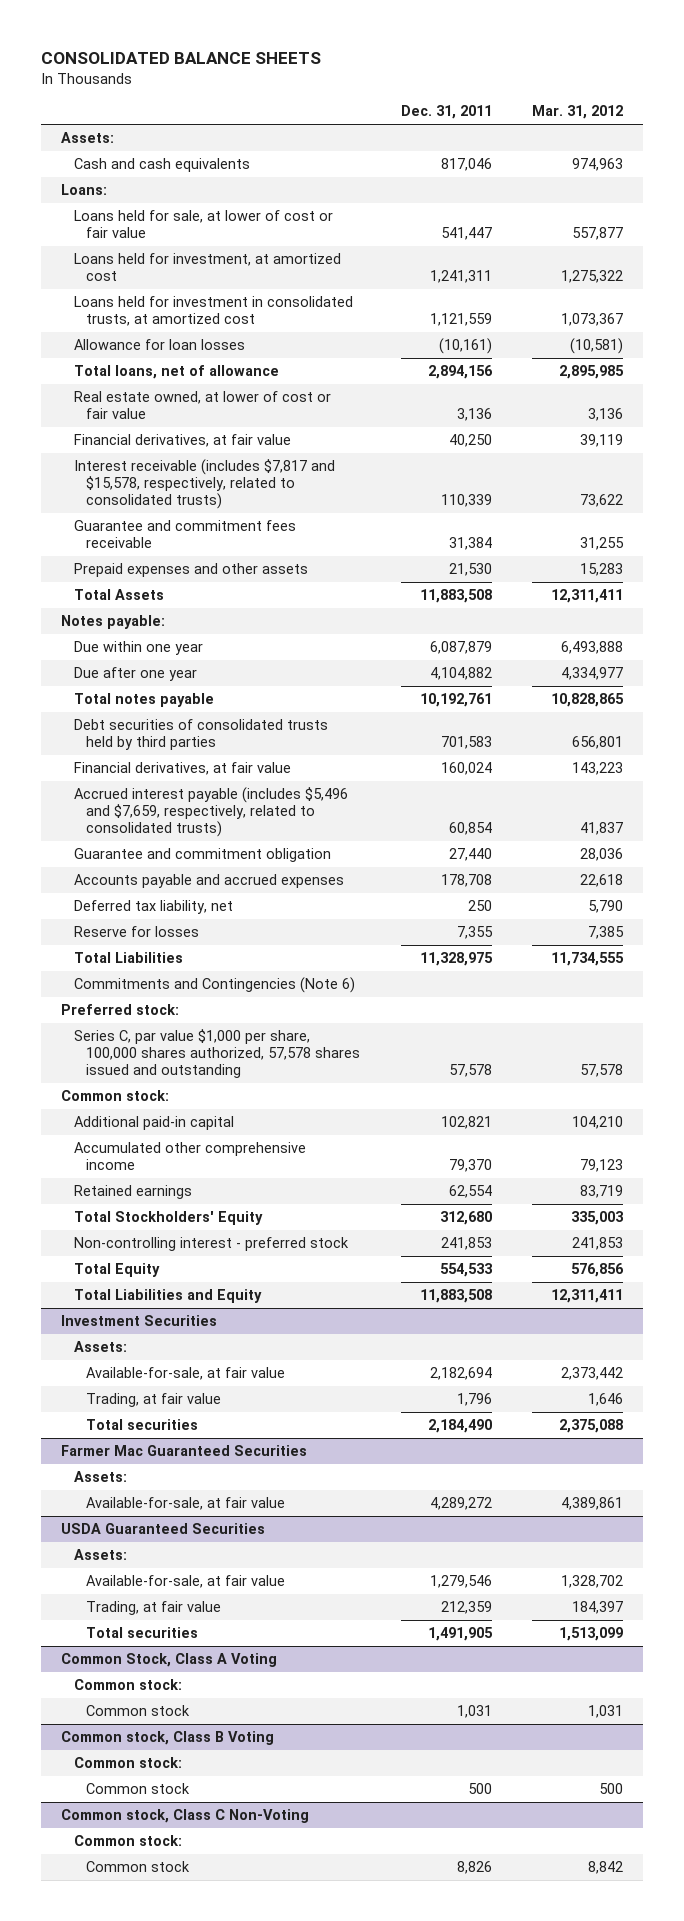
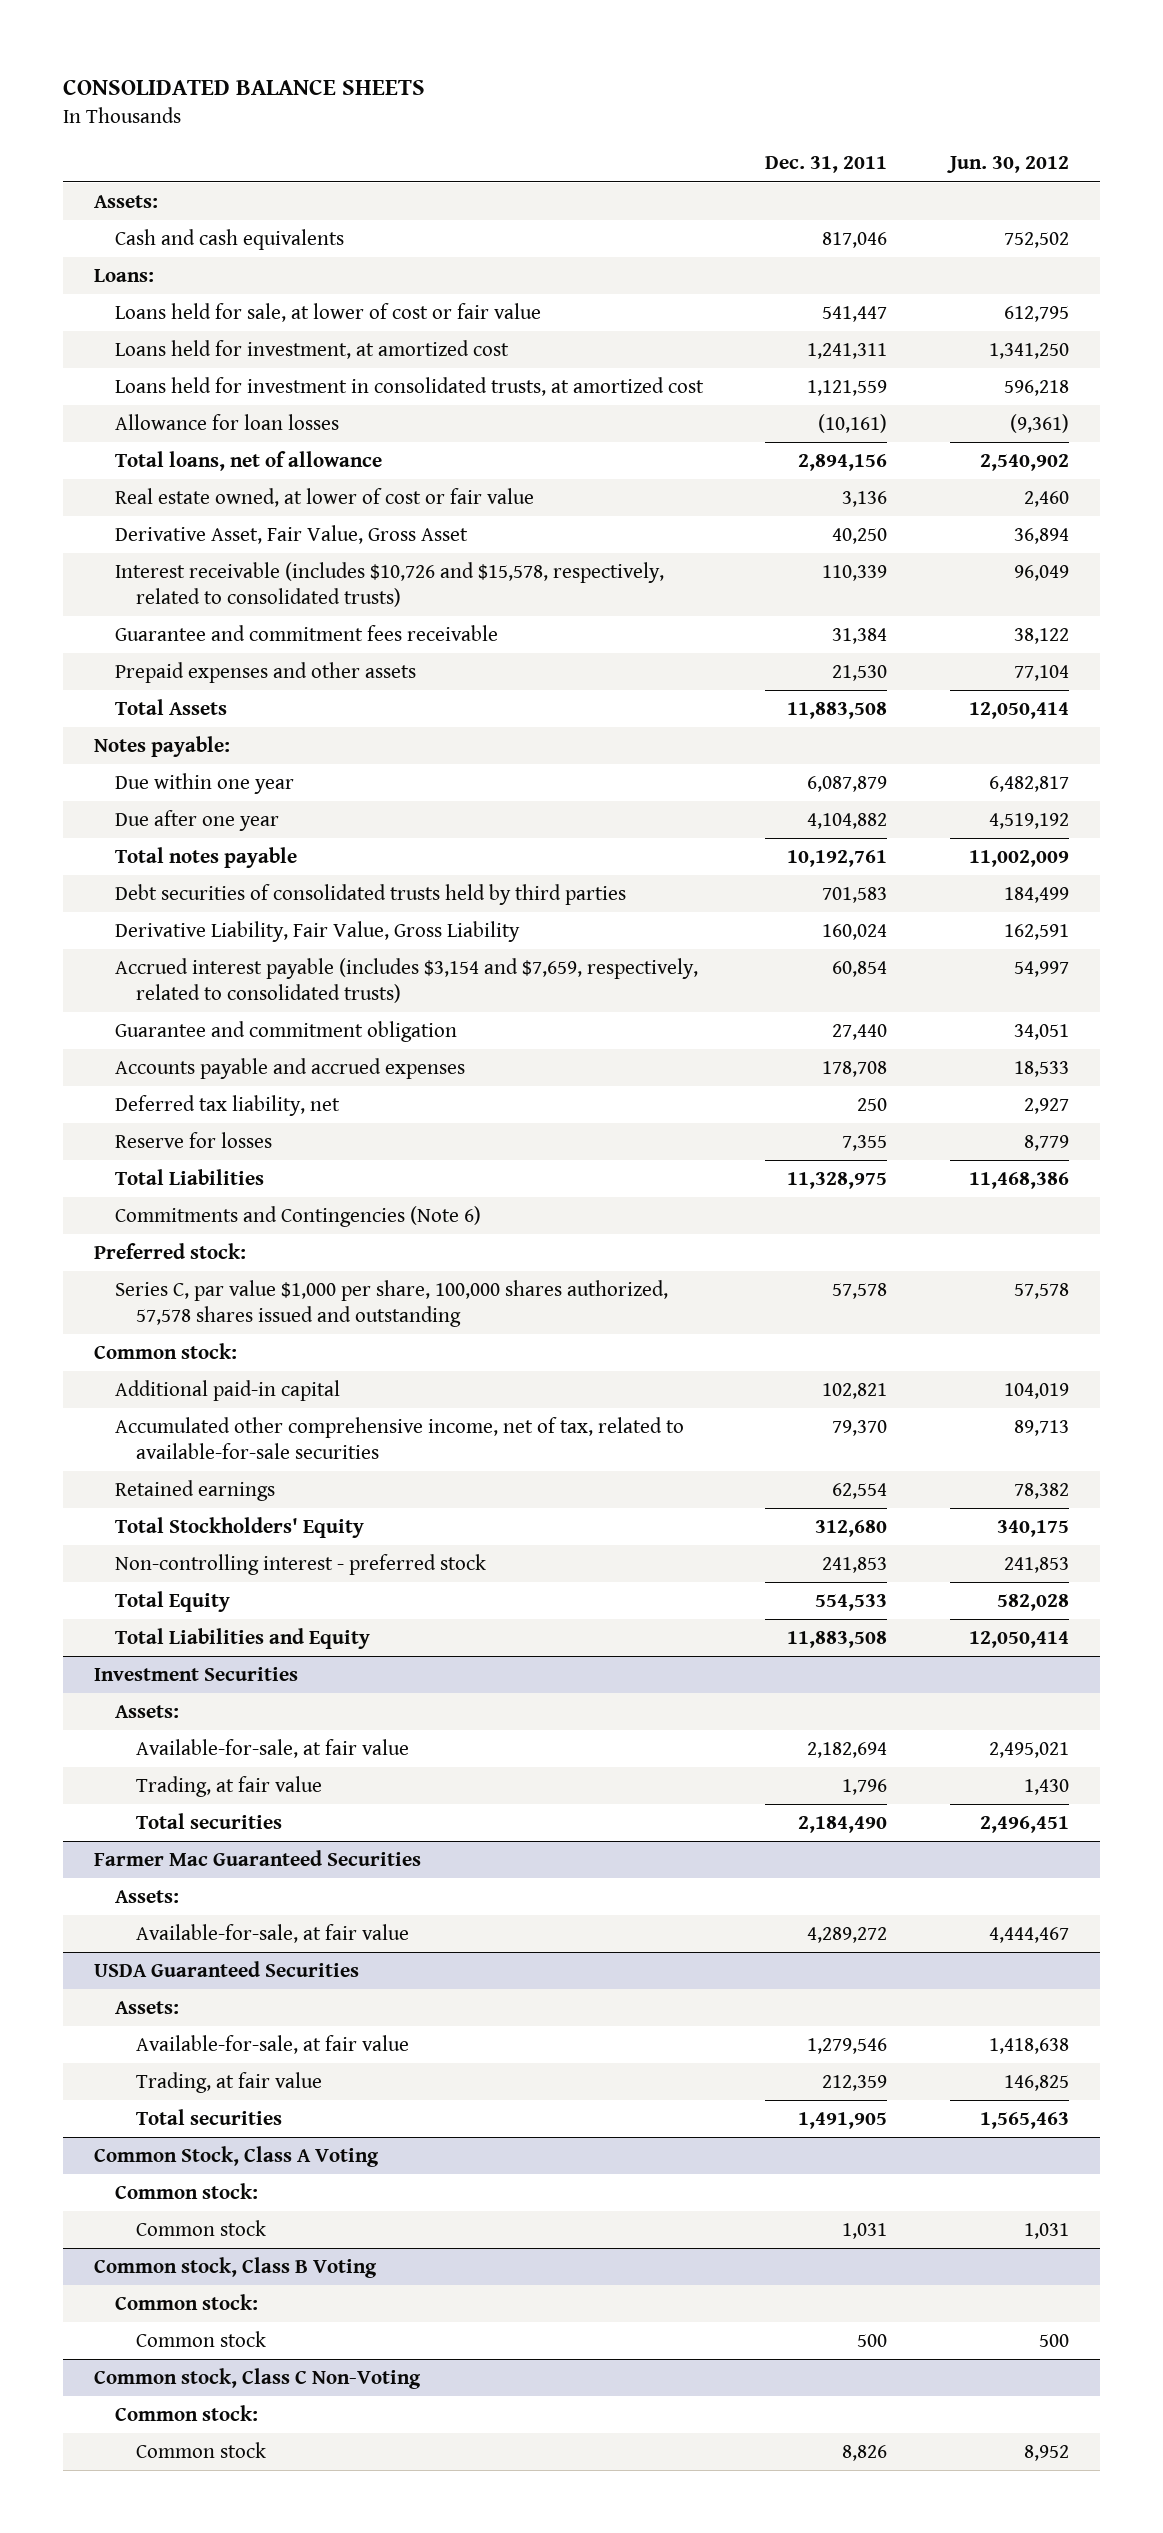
- | Dec. 31, 2011 | Mar. 31, 2012
+ | Dec. 31, 2011 | Jun. 30, 2012
- Financial derivatives, at fair value | 40,250 | 39,119
- Interest receivable (includes $7,817 and $15,578, respectively, related to consolidated trusts) | 110,339 | 73,622
+ Derivative Asset, Fair Value, Gross Asset | 40,250 | 36,894
+ Interest receivable (includes $10,726 and $15,578, respectively, related to consolidated trusts) | 110,339 | 96,049
- Financial derivatives, at fair value | 160,024 | 143,223
- Accrued interest payable (includes $5,496 and $7,659, respectively, related to consolidated trusts) | 60,854 | 41,837
+ Derivative Liability, Fair Value, Gross Liability | 160,024 | 162,591
+ Accrued interest payable (includes $3,154 and $7,659, respectively, related to consolidated trusts) | 60,854 | 54,997
- Accumulated other comprehensive income | 79,370 | 79,123
+ Accumulated other comprehensive income, net of tax, related to available-for-sale securities | 79,370 | 89,713

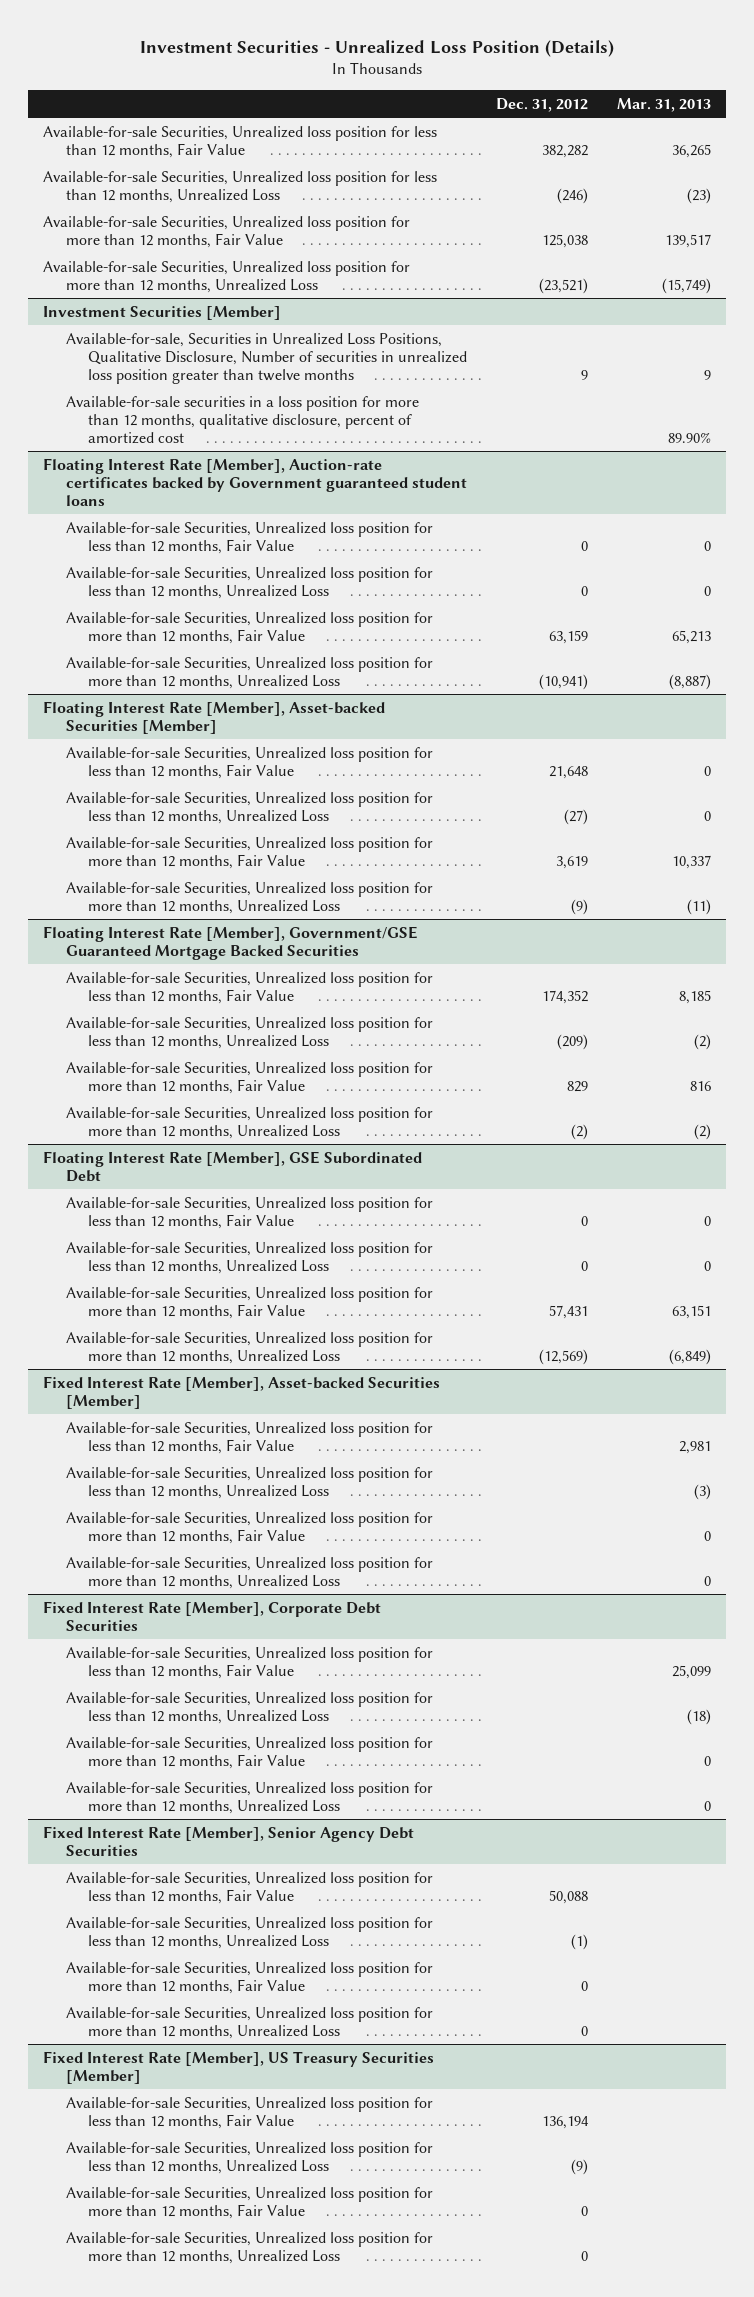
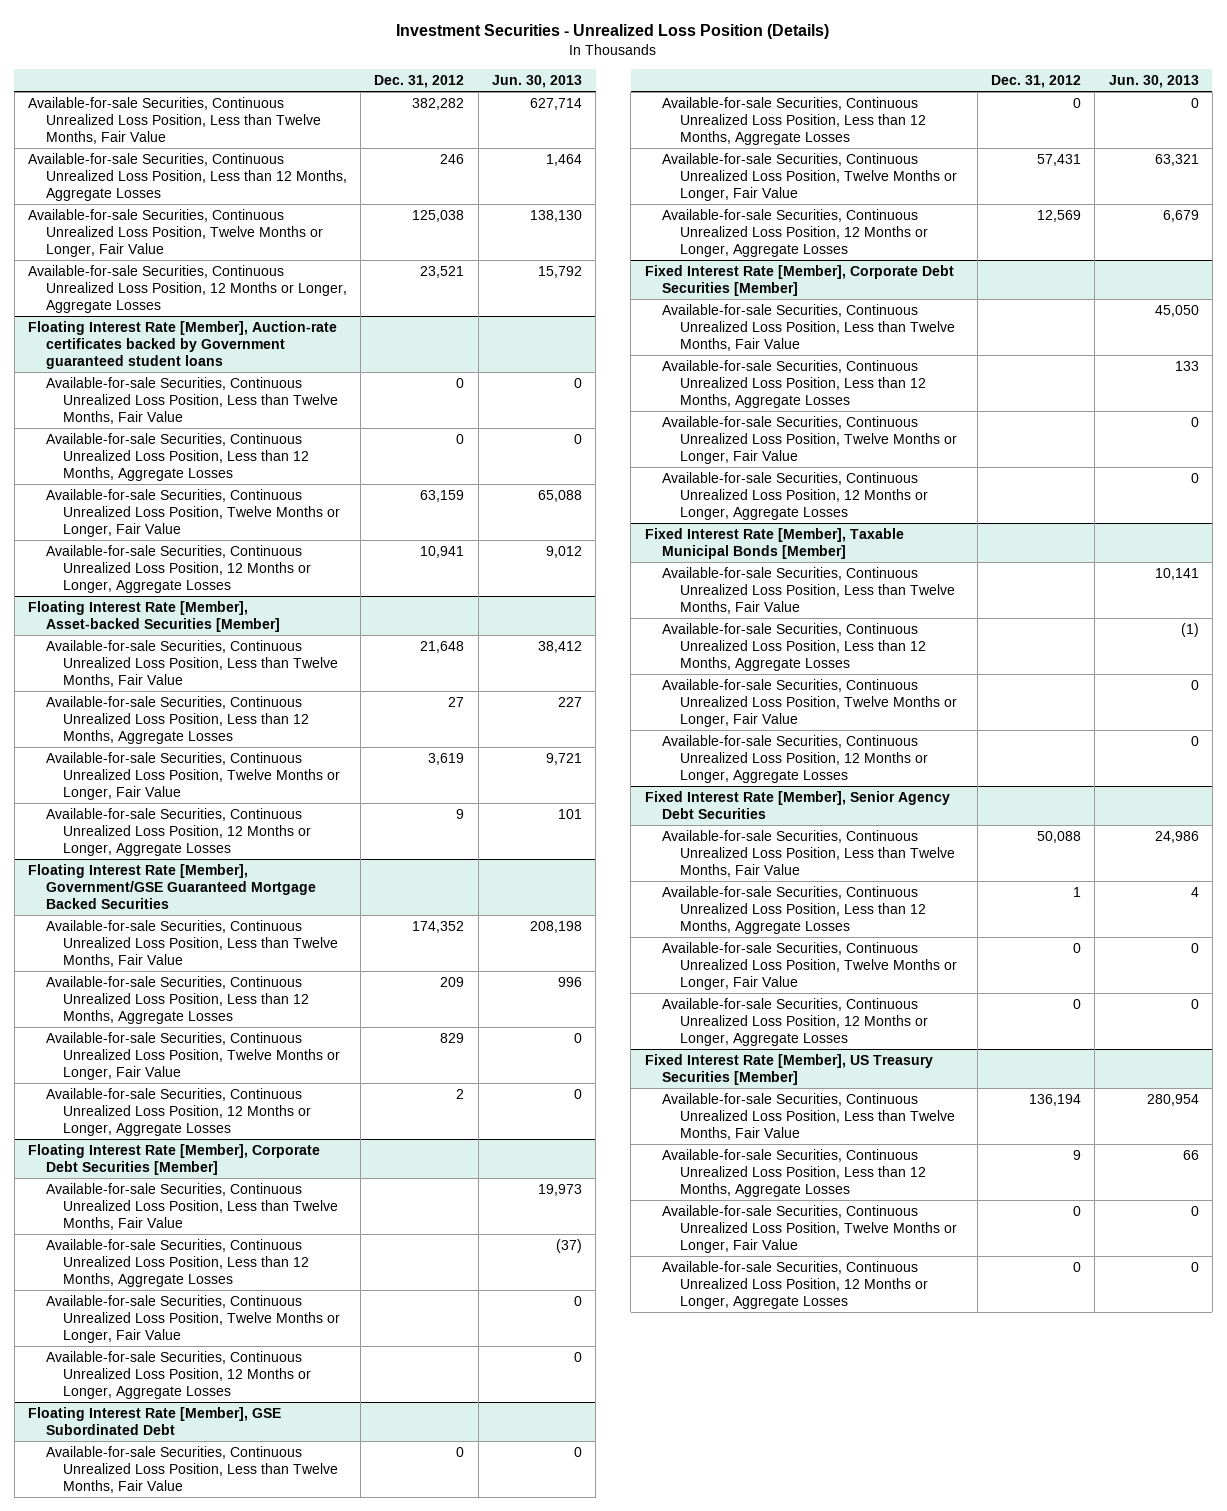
- | Dec. 31, 2012 | Mar. 31, 2013
+ | Dec. 31, 2012 | Jun. 30, 2013
- Available-for-sale Securities, Unrealized loss position for less than 12 months, Fair Value | 382,282 | 36,265
- Available-for-sale Securities, Unrealized loss position for less than 12 months, Unrealized Loss | (246) | (23)
- Available-for-sale Securities, Unrealized loss position for more than 12 months, Fair Value | 125,038 | 139,517
- Available-for-sale Securities, Unrealized loss position for more than 12 months, Unrealized Loss | (23,521) | (15,749)
- Investment Securities [Member]
- Available-for-sale, Securities in Unrealized Loss Positions, Qualitative Disclosure, Number of securities in unrealized loss position greater than twelve months | 9 | 9
- Available-for-sale securities in a loss position for more than 12 months, qualitative disclosure, percent of amortized cost | | 89.90%
+ Available-for-sale Securities, Continuous Unrealized Loss Position, Less than Twelve Months, Fair Value | 382,282 | 627,714
+ Available-for-sale Securities, Continuous Unrealized Loss Position, Less than 12 Months, Aggregate Losses | 246 | 1,464
+ Available-for-sale Securities, Continuous Unrealized Loss Position, Twelve Months or Longer, Fair Value | 125,038 | 138,130
+ Available-for-sale Securities, Continuous Unrealized Loss Position, 12 Months or Longer, Aggregate Losses | 23,521 | 15,792
@ Floating Interest Rate [Member], Auction-rate certificates backed by Government guaranteed student loans
- Available-for-sale Securities, Unrealized loss position for less than 12 months, Fair Value | 0 | 0
- Available-for-sale Securities, Unrealized loss position for less than 12 months, Unrealized Loss | 0 | 0
- Available-for-sale Securities, Unrealized loss position for more than 12 months, Fair Value | 63,159 | 65,213
- Available-for-sale Securities, Unrealized loss position for more than 12 months, Unrealized Loss | (10,941) | (8,887)
+ Available-for-sale Securities, Continuous Unrealized Loss Position, Less than Twelve Months, Fair Value | 0 | 0
+ Available-for-sale Securities, Continuous Unrealized Loss Position, Less than 12 Months, Aggregate Losses | 0 | 0
+ Available-for-sale Securities, Continuous Unrealized Loss Position, Twelve Months or Longer, Fair Value | 63,159 | 65,088
+ Available-for-sale Securities, Continuous Unrealized Loss Position, 12 Months or Longer, Aggregate Losses | 10,941 | 9,012
@ Floating Interest Rate [Member], Asset-backed Securities [Member]
- Available-for-sale Securities, Unrealized loss position for less than 12 months, Fair Value | 21,648 | 0
- Available-for-sale Securities, Unrealized loss position for less than 12 months, Unrealized Loss | (27) | 0
- Available-for-sale Securities, Unrealized loss position for more than 12 months, Fair Value | 3,619 | 10,337
- Available-for-sale Securities, Unrealized loss position for more than 12 months, Unrealized Loss | (9) | (11)
+ Available-for-sale Securities, Continuous Unrealized Loss Position, Less than Twelve Months, Fair Value | 21,648 | 38,412
+ Available-for-sale Securities, Continuous Unrealized Loss Position, Less than 12 Months, Aggregate Losses | 27 | 227
+ Available-for-sale Securities, Continuous Unrealized Loss Position, Twelve Months or Longer, Fair Value | 3,619 | 9,721
+ Available-for-sale Securities, Continuous Unrealized Loss Position, 12 Months or Longer, Aggregate Losses | 9 | 101
@ Floating Interest Rate [Member], Government/GSE Guaranteed Mortgage Backed Securities
- Available-for-sale Securities, Unrealized loss position for less than 12 months, Fair Value | 174,352 | 8,185
- Available-for-sale Securities, Unrealized loss position for less than 12 months, Unrealized Loss | (209) | (2)
- Available-for-sale Securities, Unrealized loss position for more than 12 months, Fair Value | 829 | 816
- Available-for-sale Securities, Unrealized loss position for more than 12 months, Unrealized Loss | (2) | (2)
+ Available-for-sale Securities, Continuous Unrealized Loss Position, Less than Twelve Months, Fair Value | 174,352 | 208,198
+ Available-for-sale Securities, Continuous Unrealized Loss Position, Less than 12 Months, Aggregate Losses | 209 | 996
+ Available-for-sale Securities, Continuous Unrealized Loss Position, Twelve Months or Longer, Fair Value | 829 | 0
+ Available-for-sale Securities, Continuous Unrealized Loss Position, 12 Months or Longer, Aggregate Losses | 2 | 0
+ Floating Interest Rate [Member], Corporate Debt Securities [Member]
+ Available-for-sale Securities, Continuous Unrealized Loss Position, Less than Twelve Months, Fair Value | | 19,973
+ Available-for-sale Securities, Continuous Unrealized Loss Position, Less than 12 Months, Aggregate Losses | | (37)
+ Available-for-sale Securities, Continuous Unrealized Loss Position, Twelve Months or Longer, Fair Value | | 0
+ Available-for-sale Securities, Continuous Unrealized Loss Position, 12 Months or Longer, Aggregate Losses | | 0
@ Floating Interest Rate [Member], GSE Subordinated Debt
- Available-for-sale Securities, Unrealized loss position for less than 12 months, Fair Value | 0 | 0
- Available-for-sale Securities, Unrealized loss position for less than 12 months, Unrealized Loss | 0 | 0
- Available-for-sale Securities, Unrealized loss position for more than 12 months, Fair Value | 57,431 | 63,151
- Available-for-sale Securities, Unrealized loss position for more than 12 months, Unrealized Loss | (12,569) | (6,849)
- Fixed Interest Rate [Member], Asset-backed Securities [Member]
- Available-for-sale Securities, Unrealized loss position for less than 12 months, Fair Value | | 2,981
- Available-for-sale Securities, Unrealized loss position for less than 12 months, Unrealized Loss | | (3)
- Available-for-sale Securities, Unrealized loss position for more than 12 months, Fair Value | | 0
- Available-for-sale Securities, Unrealized loss position for more than 12 months, Unrealized Loss | | 0
- Fixed Interest Rate [Member], Corporate Debt Securities
- Available-for-sale Securities, Unrealized loss position for less than 12 months, Fair Value | | 25,099
- Available-for-sale Securities, Unrealized loss position for less than 12 months, Unrealized Loss | | (18)
- Available-for-sale Securities, Unrealized loss position for more than 12 months, Fair Value | | 0
- Available-for-sale Securities, Unrealized loss position for more than 12 months, Unrealized Loss | | 0
@ Floating Interest Rate [Member], GSE Subordinated Debt
+ Available-for-sale Securities, Continuous Unrealized Loss Position, Less than Twelve Months, Fair Value | 0 | 0
+ Available-for-sale Securities, Continuous Unrealized Loss Position, Less than 12 Months, Aggregate Losses | 0 | 0
+ Available-for-sale Securities, Continuous Unrealized Loss Position, Twelve Months or Longer, Fair Value | 57,431 | 63,321
+ Available-for-sale Securities, Continuous Unrealized Loss Position, 12 Months or Longer, Aggregate Losses | 12,569 | 6,679
+ Fixed Interest Rate [Member], Corporate Debt Securities [Member]
+ Available-for-sale Securities, Continuous Unrealized Loss Position, Less than Twelve Months, Fair Value | | 45,050
+ Available-for-sale Securities, Continuous Unrealized Loss Position, Less than 12 Months, Aggregate Losses | | 133
+ Available-for-sale Securities, Continuous Unrealized Loss Position, Twelve Months or Longer, Fair Value | | 0
+ Available-for-sale Securities, Continuous Unrealized Loss Position, 12 Months or Longer, Aggregate Losses | | 0
+ Fixed Interest Rate [Member], Taxable Municipal Bonds [Member]
+ Available-for-sale Securities, Continuous Unrealized Loss Position, Less than Twelve Months, Fair Value | | 10,141
+ Available-for-sale Securities, Continuous Unrealized Loss Position, Less than 12 Months, Aggregate Losses | | (1)
+ Available-for-sale Securities, Continuous Unrealized Loss Position, Twelve Months or Longer, Fair Value | | 0
+ Available-for-sale Securities, Continuous Unrealized Loss Position, 12 Months or Longer, Aggregate Losses | | 0
@ Fixed Interest Rate [Member], Senior Agency Debt Securities
- Available-for-sale Securities, Unrealized loss position for less than 12 months, Fair Value | 50,088 |
- Available-for-sale Securities, Unrealized loss position for less than 12 months, Unrealized Loss | (1) |
- Available-for-sale Securities, Unrealized loss position for more than 12 months, Fair Value | 0 |
- Available-for-sale Securities, Unrealized loss position for more than 12 months, Unrealized Loss | 0 |
+ Available-for-sale Securities, Continuous Unrealized Loss Position, Less than Twelve Months, Fair Value | 50,088 | 24,986
+ Available-for-sale Securities, Continuous Unrealized Loss Position, Less than 12 Months, Aggregate Losses | 1 | 4
+ Available-for-sale Securities, Continuous Unrealized Loss Position, Twelve Months or Longer, Fair Value | 0 | 0
+ Available-for-sale Securities, Continuous Unrealized Loss Position, 12 Months or Longer, Aggregate Losses | 0 | 0
@ Fixed Interest Rate [Member], US Treasury Securities [Member]
- Available-for-sale Securities, Unrealized loss position for less than 12 months, Fair Value | 136,194 |
- Available-for-sale Securities, Unrealized loss position for less than 12 months, Unrealized Loss | (9) |
- Available-for-sale Securities, Unrealized loss position for more than 12 months, Fair Value | 0 |
- Available-for-sale Securities, Unrealized loss position for more than 12 months, Unrealized Loss | 0 |
+ Available-for-sale Securities, Continuous Unrealized Loss Position, Less than Twelve Months, Fair Value | 136,194 | 280,954
+ Available-for-sale Securities, Continuous Unrealized Loss Position, Less than 12 Months, Aggregate Losses | 9 | 66
+ Available-for-sale Securities, Continuous Unrealized Loss Position, Twelve Months or Longer, Fair Value | 0 | 0
+ Available-for-sale Securities, Continuous Unrealized Loss Position, 12 Months or Longer, Aggregate Losses | 0 | 0

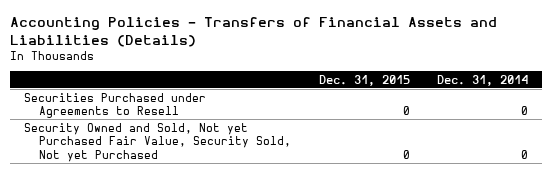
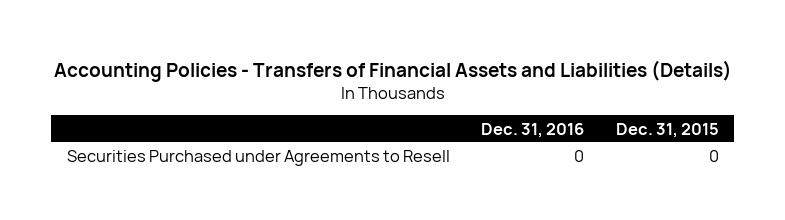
- | Dec. 31, 2015 | Dec. 31, 2014
+ | Dec. 31, 2016 | Dec. 31, 2015
- Security Owned and Sold, Not yet Purchased Fair Value, Security Sold, Not yet Purchased | 0 | 0

